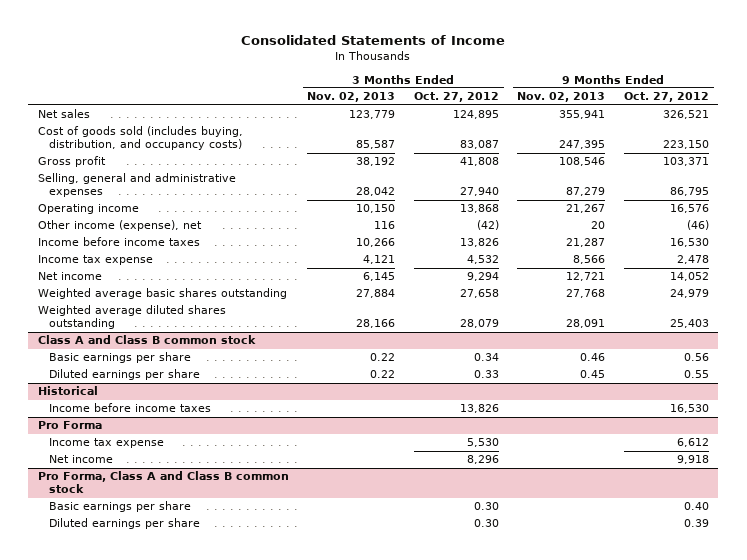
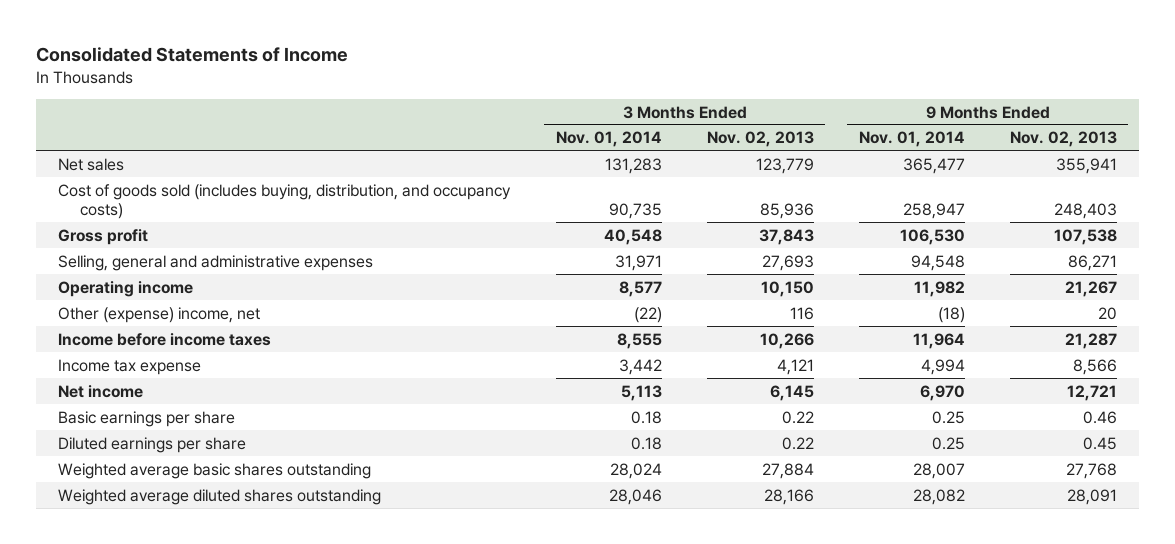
- | 3 Months Ended Nov. 02, 2013 | 3 Months Ended Oct. 27, 2012 | 9 Months Ended Nov. 02, 2013 | 9 Months Ended Oct. 27, 2012
+ | 3 Months Ended Nov. 01, 2014 | 3 Months Ended Nov. 02, 2013 | 9 Months Ended Nov. 01, 2014 | 9 Months Ended Nov. 02, 2013
- Cost of goods sold (includes buying, distribution, and occupancy costs) | 85,587 | 83,087 | 247,395 | 223,150
- Gross profit | 38,192 | 41,808 | 108,546 | 103,371
- Selling, general and administrative expenses | 28,042 | 27,940 | 87,279 | 86,795
+ Cost of goods sold (includes buying, distribution, and occupancy costs) | 90,735 | 85,936 | 258,947 | 248,403
+ Gross profit | 40,548 | 37,843 | 106,530 | 107,538
+ Selling, general and administrative expenses | 31,971 | 27,693 | 94,548 | 86,271
- Other income (expense), net | 116 | (42) | 20 | (46)
+ Other (expense) income, net | (22) | 116 | (18) | 20
- Class A and Class B common stock
- Historical
- Income before income taxes | | 13,826 | | 16,530
- Pro Forma
- Income tax expense | | 5,530 | | 6,612
- Net income | | 8,296 | | 9,918
- Pro Forma, Class A and Class B common stock
- Basic earnings per share | | 0.30 | | 0.40
- Diluted earnings per share | | 0.30 | | 0.39
moved down: Weighted average basic shares outstanding | 28,024 | 27,884 | 28,007 | 27,768
moved down: Weighted average diluted shares outstanding | 28,046 | 28,166 | 28,082 | 28,091

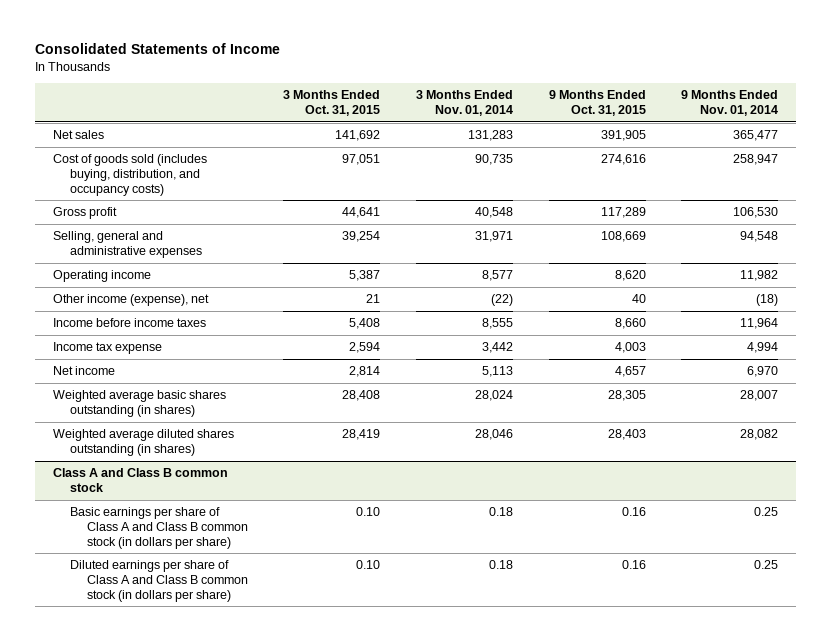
- | 3 Months Ended Nov. 01, 2014 | 3 Months Ended Nov. 02, 2013 | 9 Months Ended Nov. 01, 2014 | 9 Months Ended Nov. 02, 2013
+ | 3 Months Ended Oct. 31, 2015 | 3 Months Ended Nov. 01, 2014 | 9 Months Ended Oct. 31, 2015 | 9 Months Ended Nov. 01, 2014
- Other (expense) income, net | (22) | 116 | (18) | 20
+ Other income (expense), net | 21 | (22) | 40 | (18)
- Basic earnings per share | 0.18 | 0.22 | 0.25 | 0.46
- Diluted earnings per share | 0.18 | 0.22 | 0.25 | 0.45
- Weighted average basic shares outstanding | 28,024 | 27,884 | 28,007 | 27,768
- Weighted average diluted shares outstanding | 28,046 | 28,166 | 28,082 | 28,091
+ Weighted average basic shares outstanding (in shares) | 28,408 | 28,024 | 28,305 | 28,007
+ Weighted average diluted shares outstanding (in shares) | 28,419 | 28,046 | 28,403 | 28,082
+ Class A and Class B common stock
+ Basic earnings per share of Class A and Class B common stock (in dollars per share) | 0.10 | 0.18 | 0.16 | 0.25
+ Diluted earnings per share of Class A and Class B common stock (in dollars per share) | 0.10 | 0.18 | 0.16 | 0.25

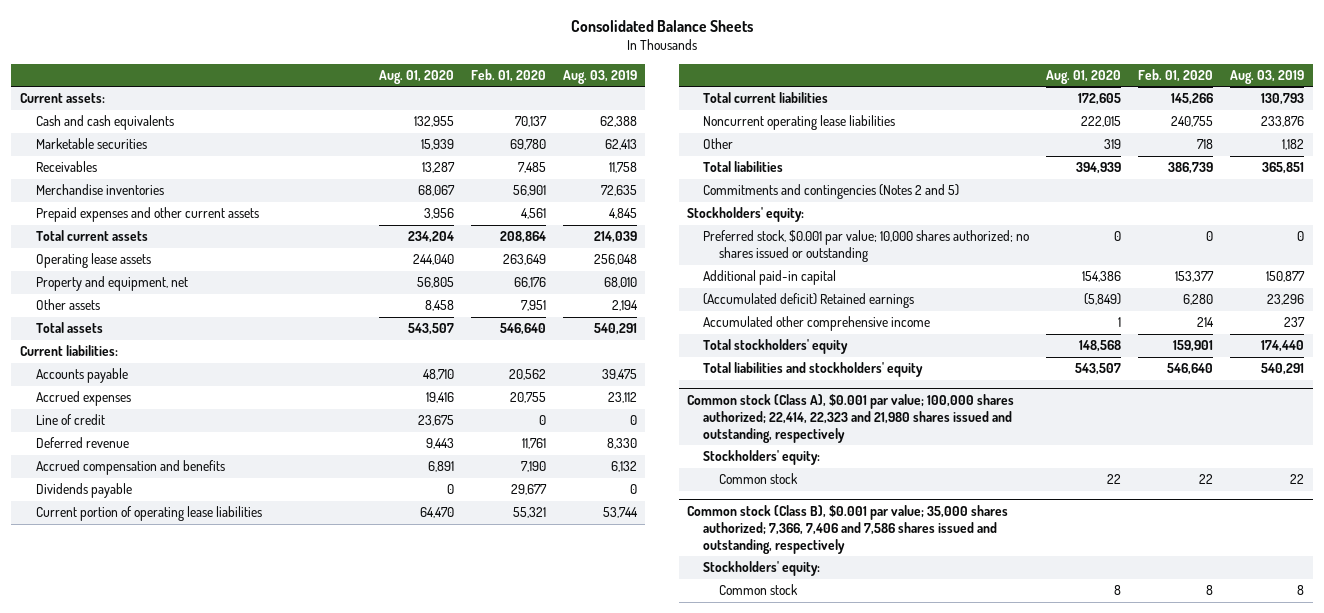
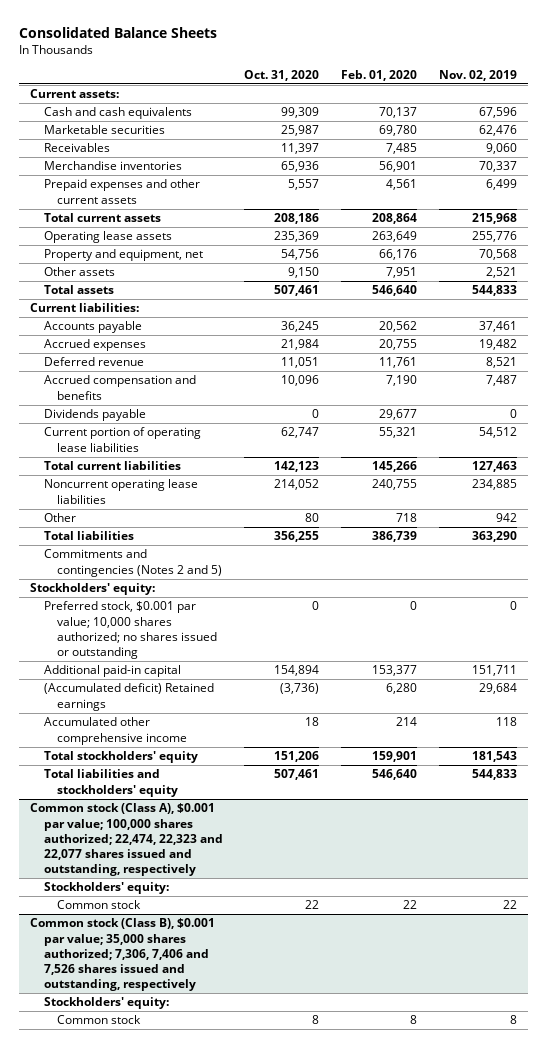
- | Aug. 01, 2020 | Feb. 01, 2020 | Aug. 03, 2019
+ | Oct. 31, 2020 | Feb. 01, 2020 | Nov. 02, 2019
- Line of credit | 23,675 | 0 | 0
- Common stock (Class A), $0.001 par value; 100,000 shares authorized; 22,414, 22,323 and 21,980 shares issued and outstanding, respectively
+ Common stock (Class A), $0.001 par value; 100,000 shares authorized; 22,474, 22,323 and 22,077 shares issued and outstanding, respectively
- Common stock (Class B), $0.001 par value; 35,000 shares authorized; 7,366, 7,406 and 7,586 shares issued and outstanding, respectively
+ Common stock (Class B), $0.001 par value; 35,000 shares authorized; 7,306, 7,406 and 7,526 shares issued and outstanding, respectively

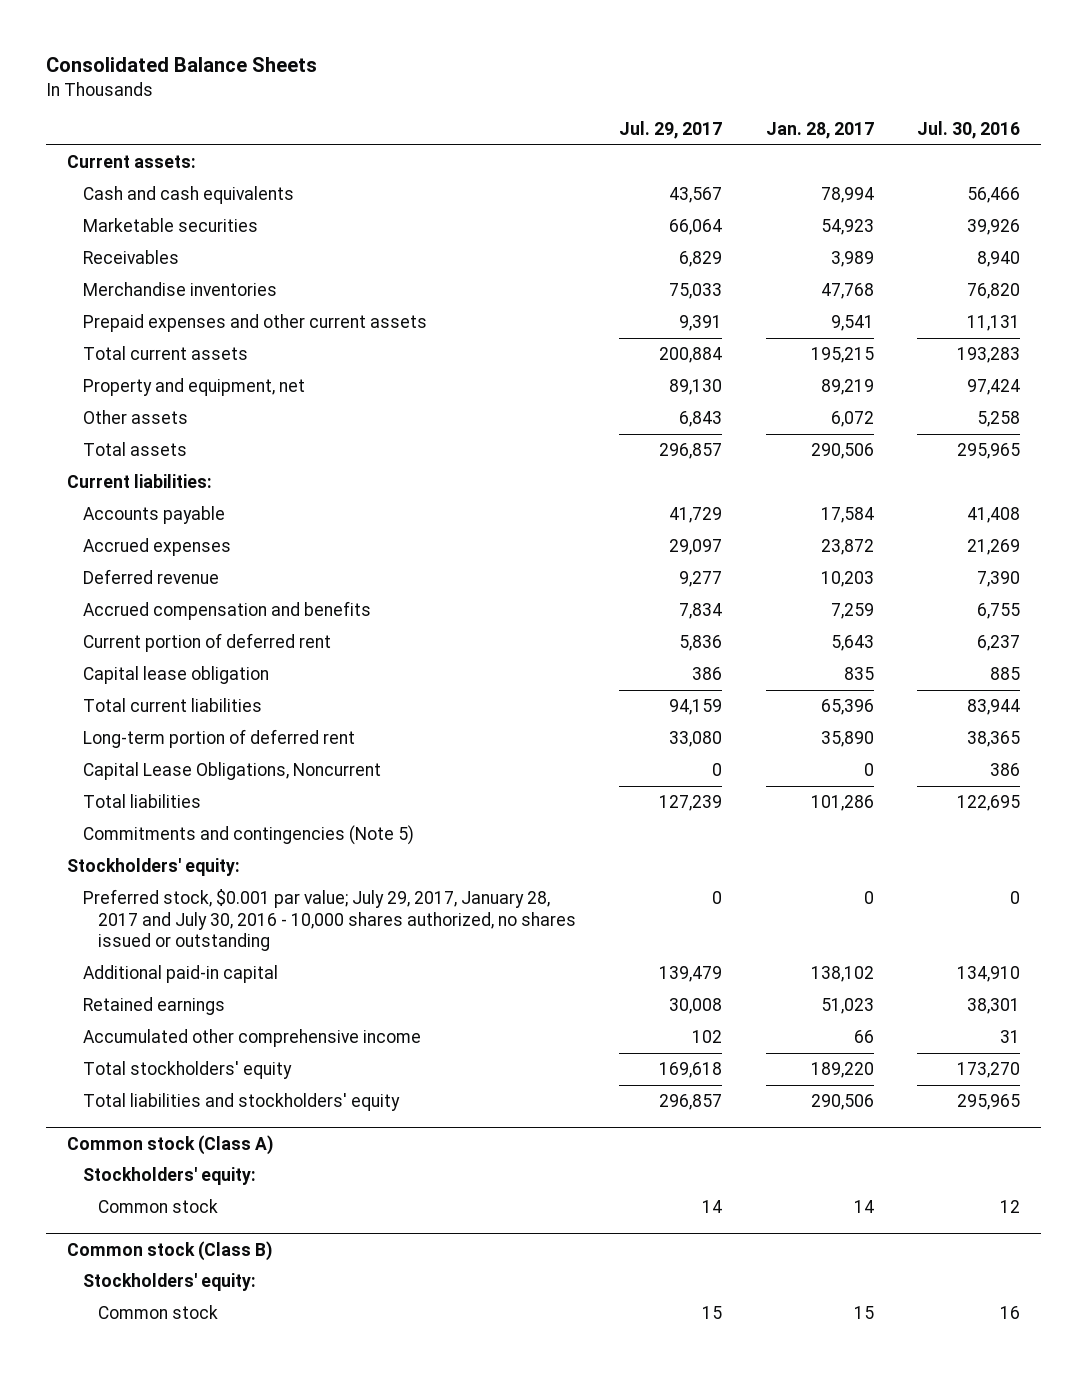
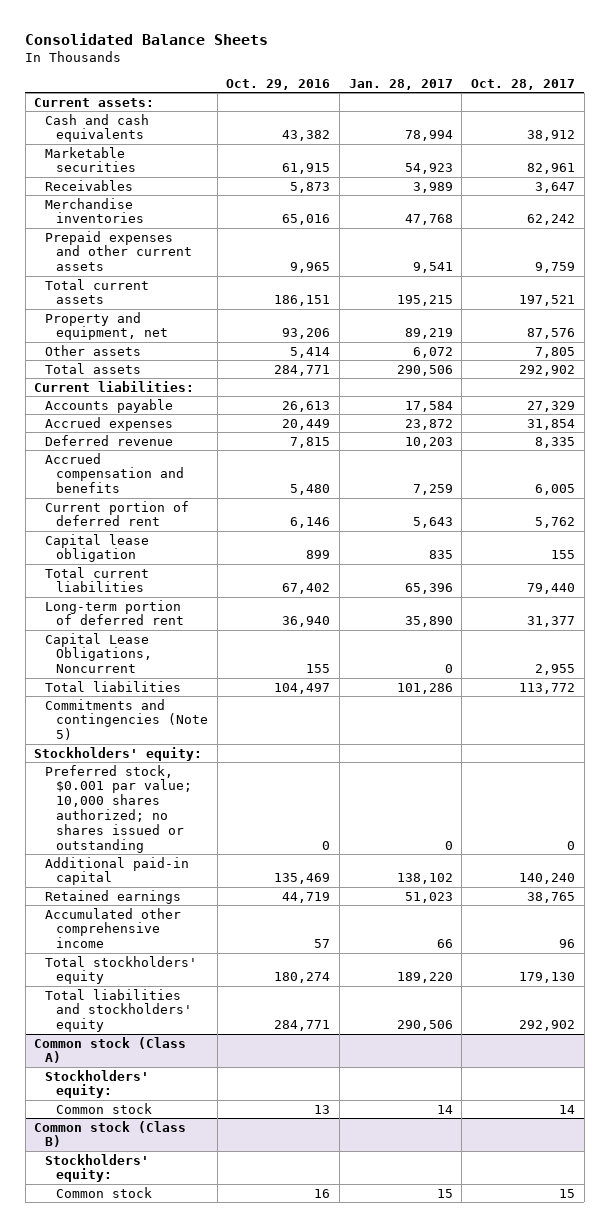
- | Jul. 29, 2017 | Jan. 28, 2017 | Jul. 30, 2016
+ | Oct. 29, 2016 | Jan. 28, 2017 | Oct. 28, 2017
- Preferred stock, $0.001 par value; July 29, 2017, January 28, 2017 and July 30, 2016 - 10,000 shares authorized, no shares issued or outstanding | 0 | 0 | 0
+ Preferred stock, $0.001 par value; 10,000 shares authorized; no shares issued or outstanding | 0 | 0 | 0

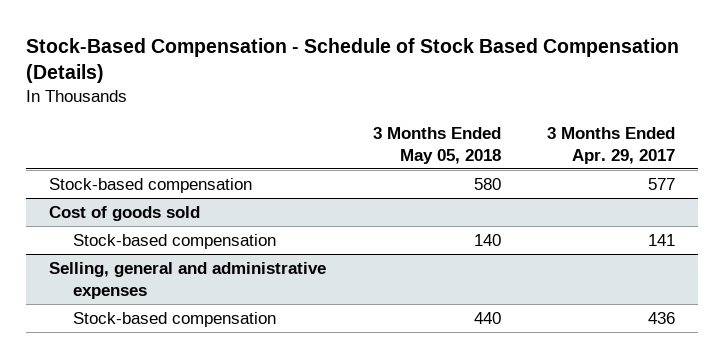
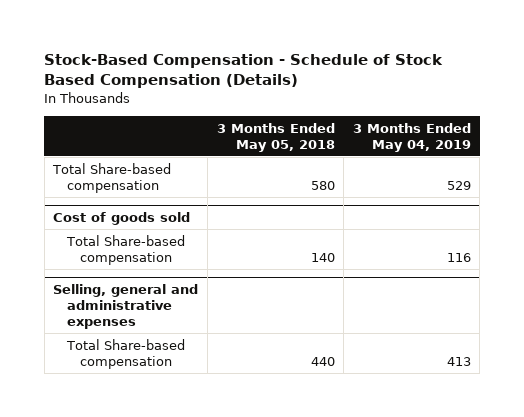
- | 3 Months Ended May 05, 2018 | 3 Months Ended Apr. 29, 2017
+ | 3 Months Ended May 05, 2018 | 3 Months Ended May 04, 2019
- Stock-based compensation | 580 | 577
+ Total Share-based compensation | 580 | 529
@ Cost of goods sold
- Stock-based compensation | 140 | 141
+ Total Share-based compensation | 140 | 116
@ Selling, general and administrative expenses
- Stock-based compensation | 440 | 436
+ Total Share-based compensation | 440 | 413

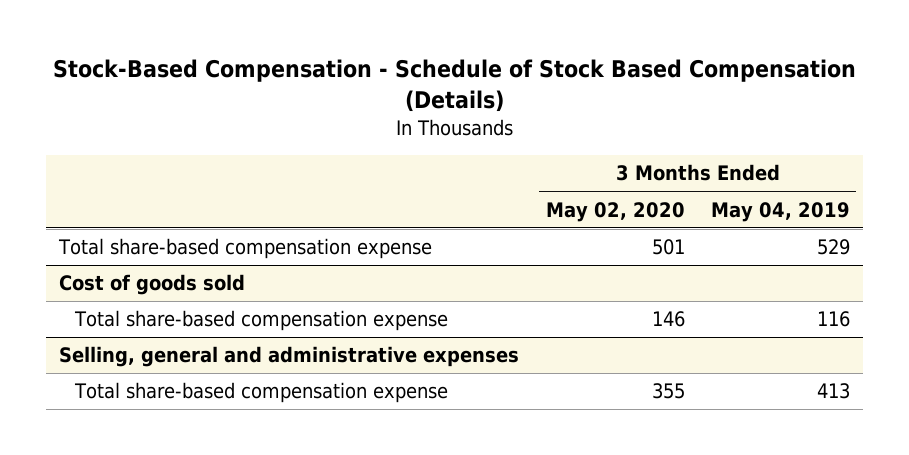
- | 3 Months Ended May 05, 2018 | 3 Months Ended May 04, 2019
+ | 3 Months Ended May 02, 2020 | 3 Months Ended May 04, 2019
- Total Share-based compensation | 580 | 529
+ Total share-based compensation expense | 501 | 529
@ Cost of goods sold
- Total Share-based compensation | 140 | 116
+ Total share-based compensation expense | 146 | 116
@ Selling, general and administrative expenses
- Total Share-based compensation | 440 | 413
+ Total share-based compensation expense | 355 | 413

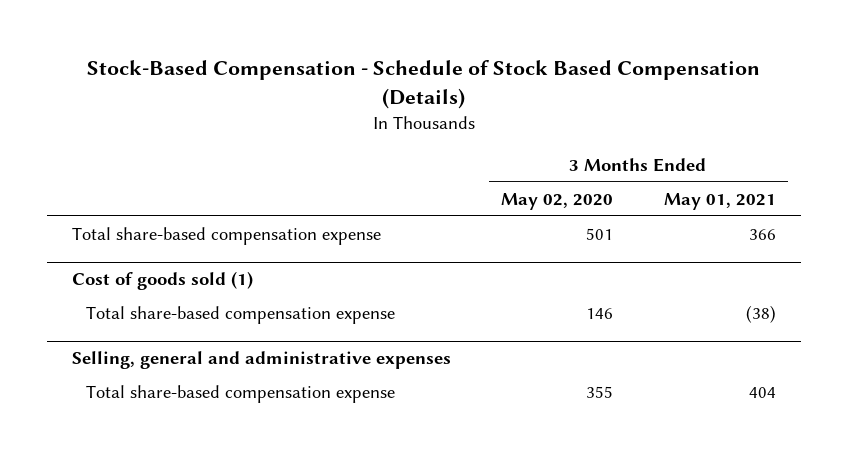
- | 3 Months Ended May 02, 2020 | 3 Months Ended May 04, 2019
+ | 3 Months Ended May 02, 2020 | 3 Months Ended May 01, 2021
- Cost of goods sold
+ Cost of goods sold (1)

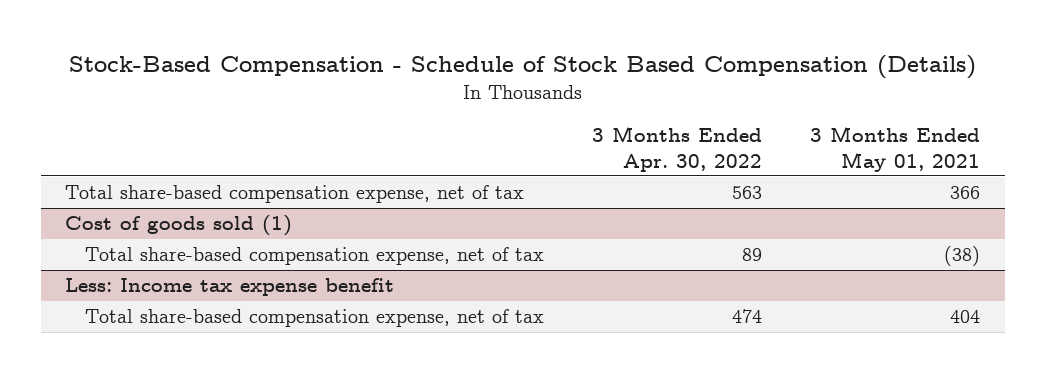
- | 3 Months Ended May 02, 2020 | 3 Months Ended May 01, 2021
+ | 3 Months Ended Apr. 30, 2022 | 3 Months Ended May 01, 2021
- Total share-based compensation expense | 501 | 366
+ Total share-based compensation expense, net of tax | 563 | 366
@ Cost of goods sold (1)
- Total share-based compensation expense | 146 | (38)
- Selling, general and administrative expenses
- Total share-based compensation expense | 355 | 404
@ Cost of goods sold (1)
+ Total share-based compensation expense, net of tax | 89 | (38)
+ Less: Income tax expense benefit
+ Total share-based compensation expense, net of tax | 474 | 404

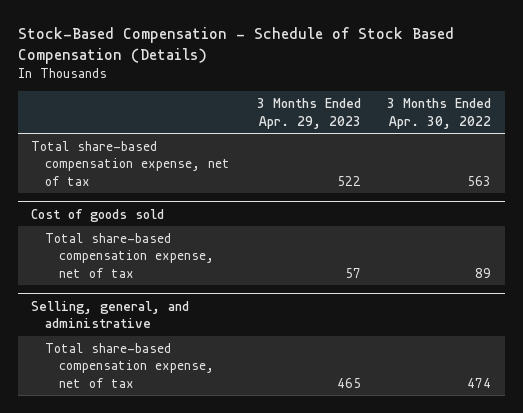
- | 3 Months Ended Apr. 30, 2022 | 3 Months Ended May 01, 2021
+ | 3 Months Ended Apr. 29, 2023 | 3 Months Ended Apr. 30, 2022
- Cost of goods sold (1)
+ Cost of goods sold
- Less: Income tax expense benefit
+ Selling, general, and administrative

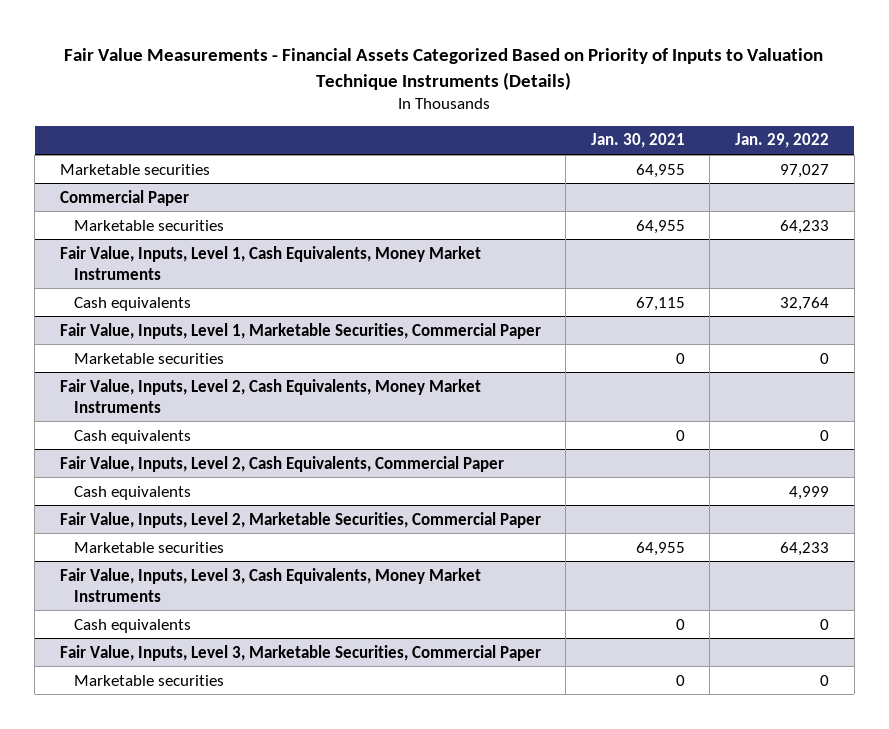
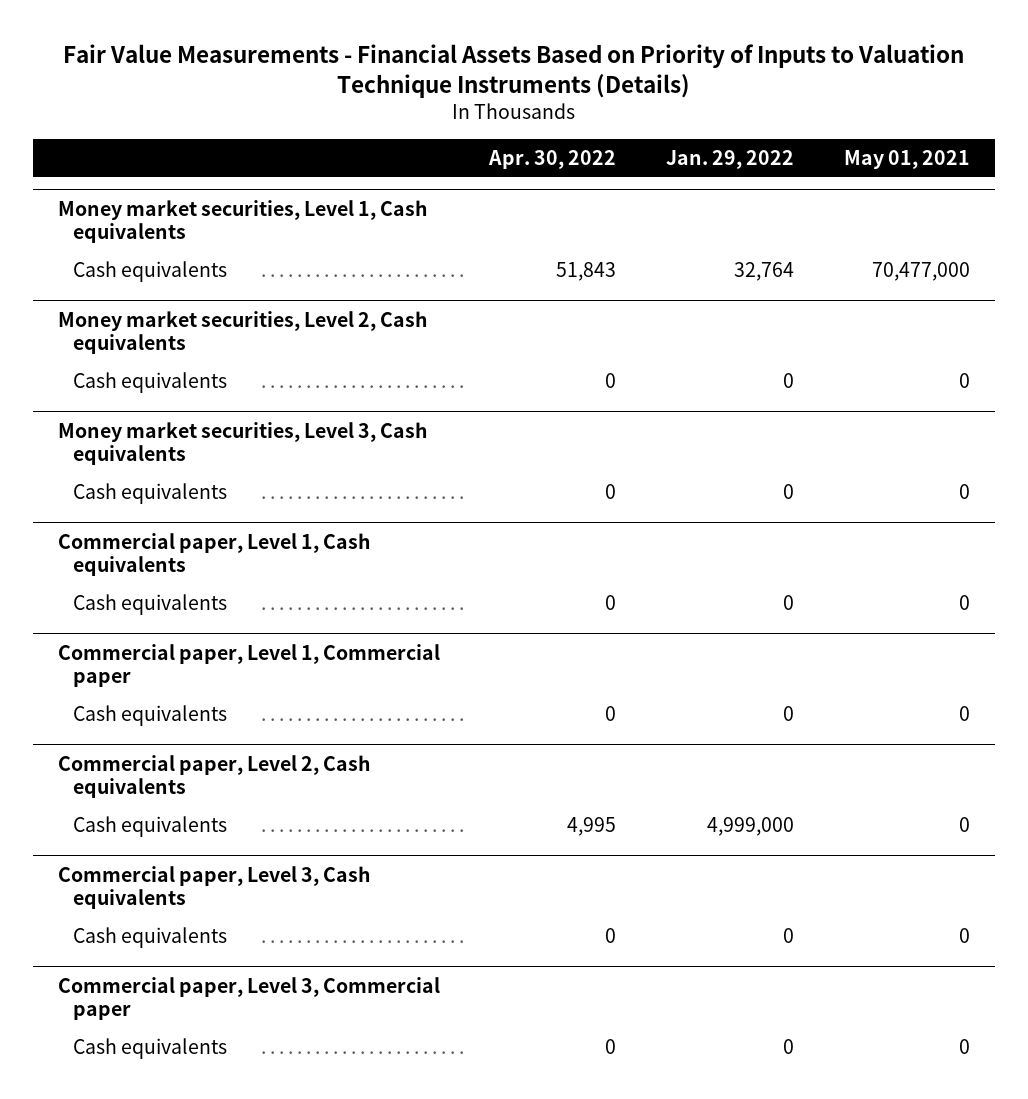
- Fair Value Measurements - Financial Assets Categorized Based on Priority of Inputs to Valuation Technique Instruments (Details)
+ Fair Value Measurements - Financial Assets Based on Priority of Inputs to Valuation Technique Instruments (Details)
- | Jan. 30, 2021 | Jan. 29, 2022
+ | Apr. 30, 2022 | Jan. 29, 2022 | May 01, 2021
- Marketable securities | 64,955 | 97,027
- Commercial Paper
- Marketable securities | 64,955 | 64,233
- Fair Value, Inputs, Level 1, Cash Equivalents, Money Market Instruments
+ Money market securities, Level 1, Cash equivalents
- Fair Value, Inputs, Level 1, Marketable Securities, Commercial Paper
- Marketable securities | 0 | 0
- Fair Value, Inputs, Level 2, Cash Equivalents, Money Market Instruments
+ Money market securities, Level 2, Cash equivalents
- Fair Value, Inputs, Level 2, Cash Equivalents, Commercial Paper
- Cash equivalents | | 4,999
- Fair Value, Inputs, Level 2, Marketable Securities, Commercial Paper
- Marketable securities | 64,955 | 64,233
- Fair Value, Inputs, Level 3, Cash Equivalents, Money Market Instruments
+ Money market securities, Level 3, Cash equivalents
- Fair Value, Inputs, Level 3, Marketable Securities, Commercial Paper
- Marketable securities | 0 | 0
+ Commercial paper, Level 1, Cash equivalents
+ Cash equivalents | 0 | 0 | 0
+ Commercial paper, Level 1, Commercial paper
+ Cash equivalents | 0 | 0 | 0
+ Commercial paper, Level 2, Cash equivalents
+ Cash equivalents | 4,995 | 4,999,000 | 0
+ Commercial paper, Level 3, Cash equivalents
+ Cash equivalents | 0 | 0 | 0
+ Commercial paper, Level 3, Commercial paper
+ Cash equivalents | 0 | 0 | 0

